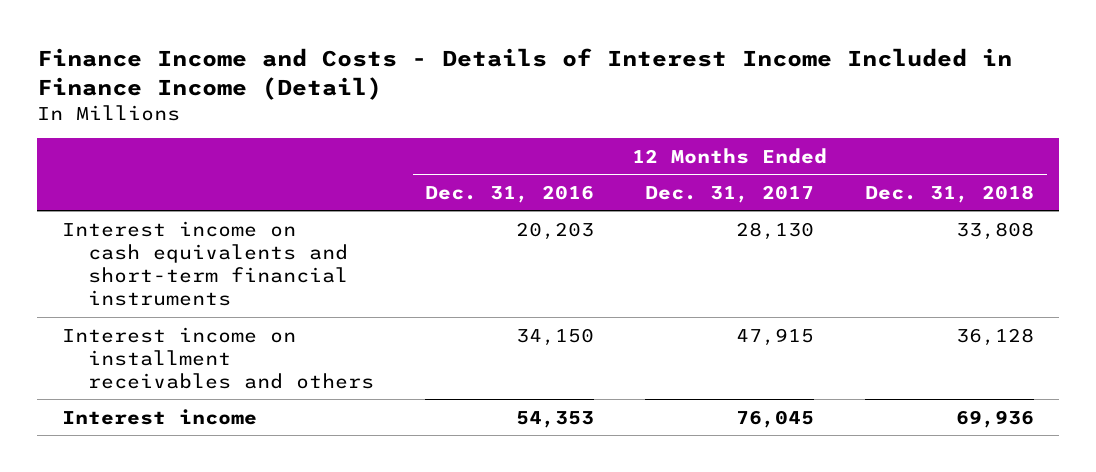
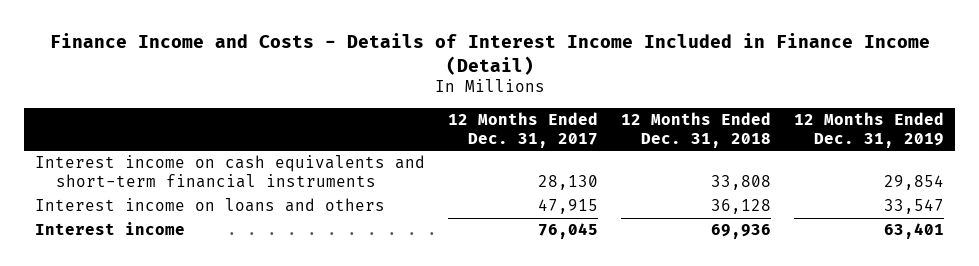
- | 12 Months Ended Dec. 31, 2016 | 12 Months Ended Dec. 31, 2017 | 12 Months Ended Dec. 31, 2018
+ | 12 Months Ended Dec. 31, 2017 | 12 Months Ended Dec. 31, 2018 | 12 Months Ended Dec. 31, 2019
- Interest income on installment receivables and others | 34,150 | 47,915 | 36,128
+ Interest income on loans and others | 47,915 | 36,128 | 33,547

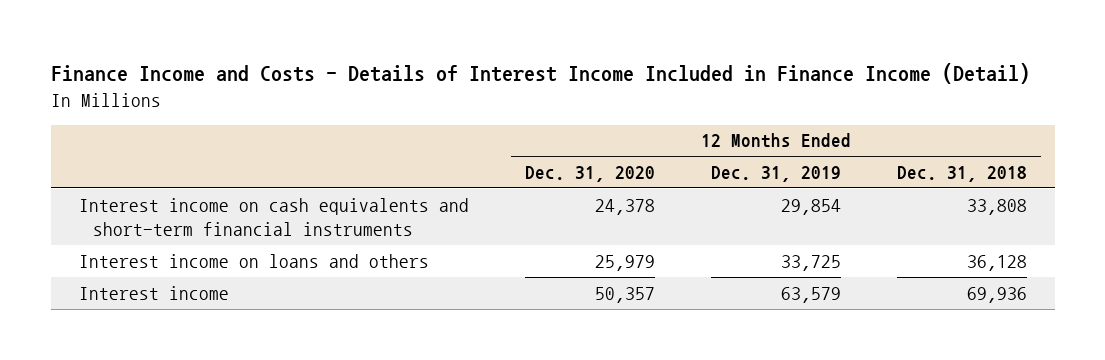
- | 12 Months Ended Dec. 31, 2017 | 12 Months Ended Dec. 31, 2018 | 12 Months Ended Dec. 31, 2019
+ | 12 Months Ended Dec. 31, 2020 | 12 Months Ended Dec. 31, 2019 | 12 Months Ended Dec. 31, 2018
- Interest income on loans and others | 47,915 | 36,128 | 33,547
- Interest income | 76,045 | 69,936 | 63,401
+ Interest income on loans and others | 25,979 | 33,725 | 36,128
+ Interest income | 50,357 | 63,579 | 69,936

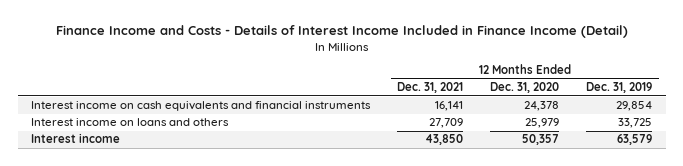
- | 12 Months Ended Dec. 31, 2020 | 12 Months Ended Dec. 31, 2019 | 12 Months Ended Dec. 31, 2018
+ | 12 Months Ended Dec. 31, 2021 | 12 Months Ended Dec. 31, 2020 | 12 Months Ended Dec. 31, 2019
- Interest income on cash equivalents and short-term financial instruments | 24,378 | 29,854 | 33,808
+ Interest income on cash equivalents and financial instruments | 16,141 | 24,378 | 29,854

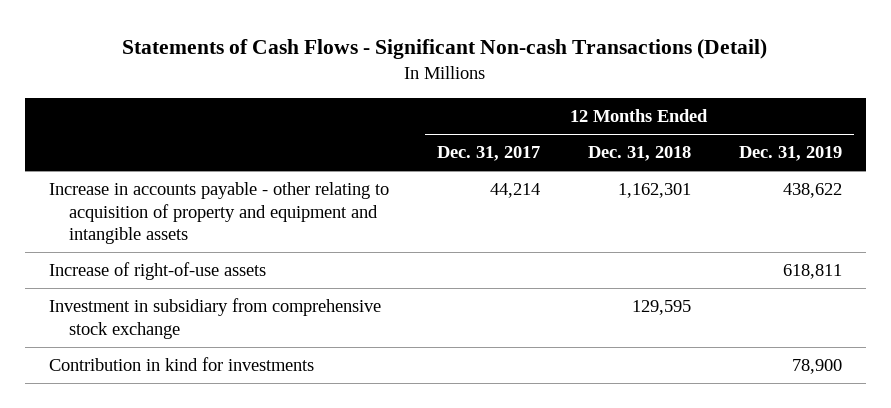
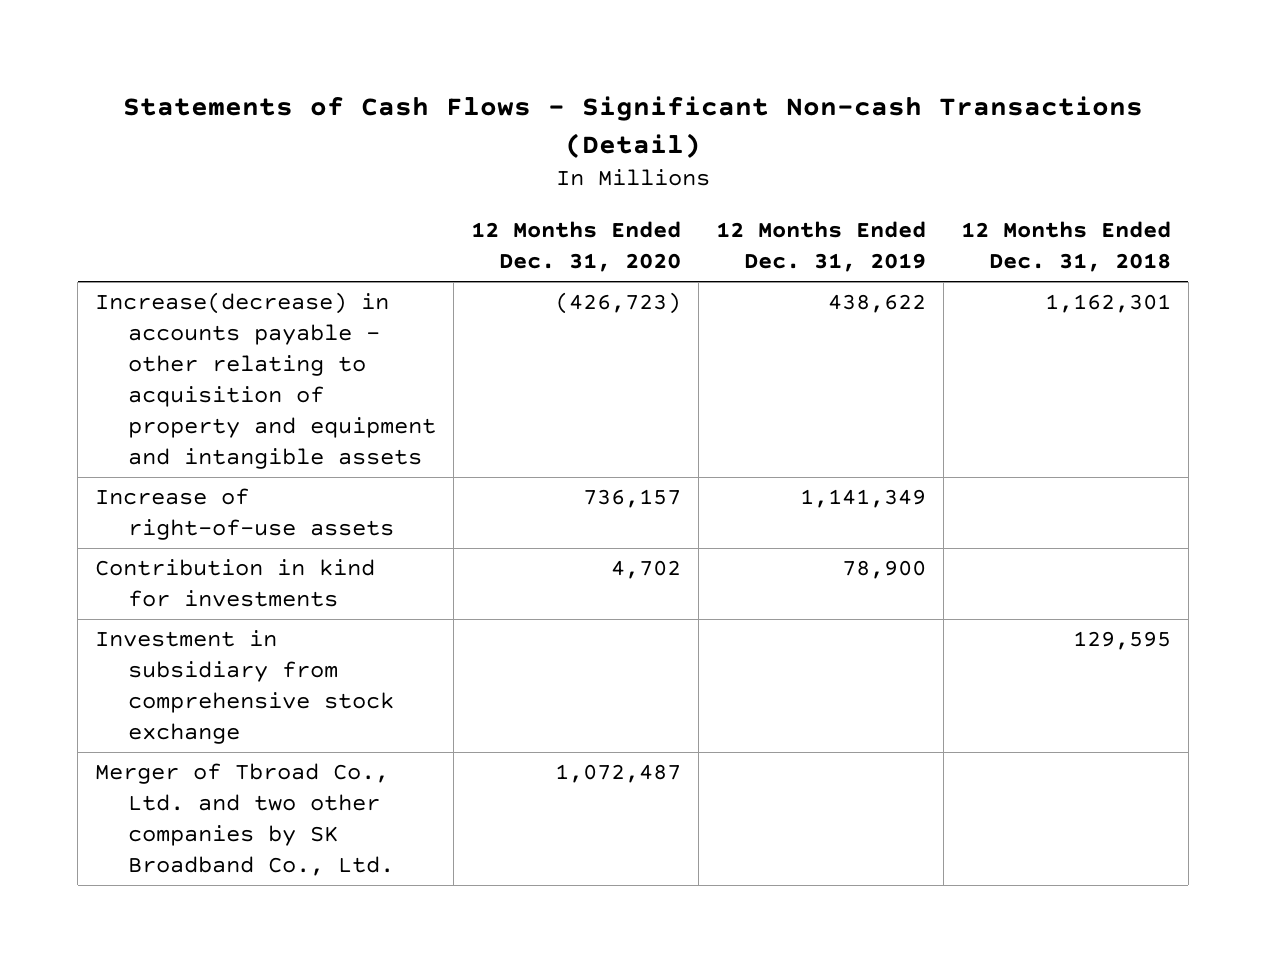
- | 12 Months Ended Dec. 31, 2017 | 12 Months Ended Dec. 31, 2018 | 12 Months Ended Dec. 31, 2019
+ | 12 Months Ended Dec. 31, 2020 | 12 Months Ended Dec. 31, 2019 | 12 Months Ended Dec. 31, 2018
- Increase in accounts payable - other relating to acquisition of property and equipment and intangible assets | 44,214 | 1,162,301 | 438,622
- Increase of right-of-use assets | | | 618,811
+ Increase(decrease) in accounts payable - other relating to acquisition of property and equipment and intangible assets | (426,723) | 438,622 | 1,162,301
+ Increase of right-of-use assets | 736,157 | 1,141,349 |
moved down: Investment in subsidiary from comprehensive stock exchange | | | 129,595
+ Merger of Tbroad Co., Ltd. and two other companies by SK Broadband Co., Ltd. | 1,072,487 | |

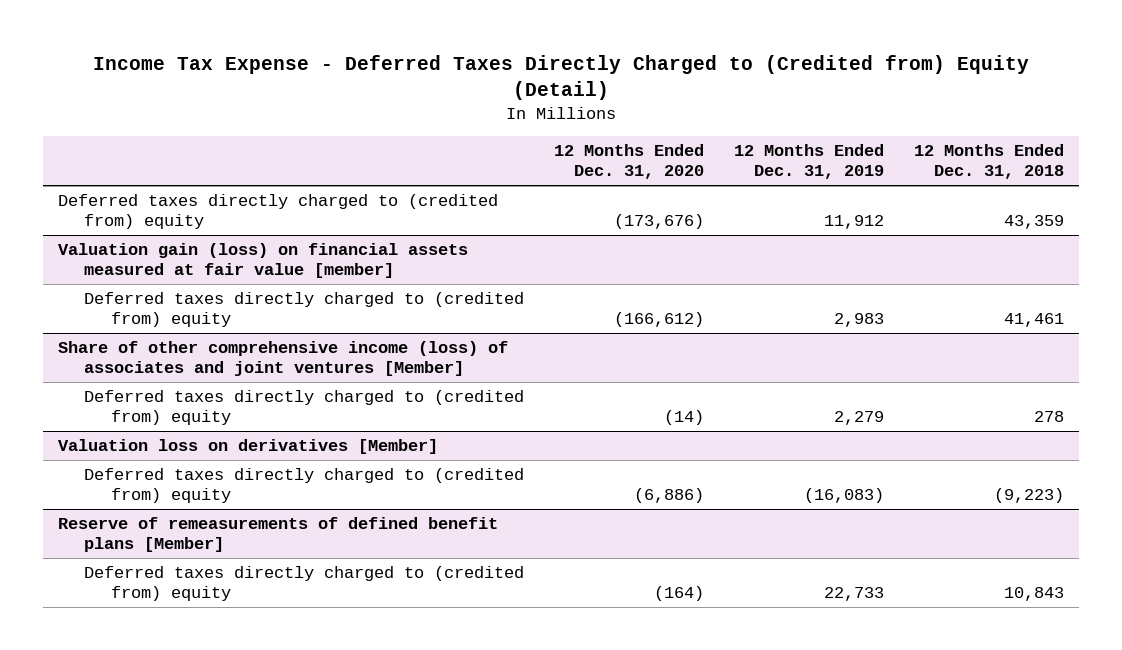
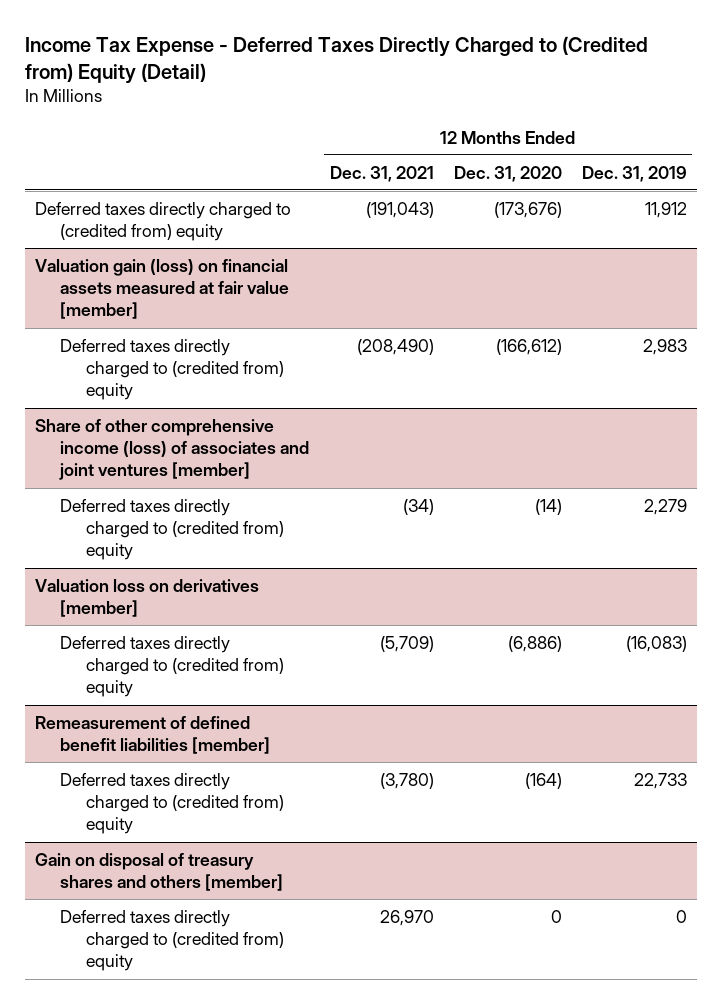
- | 12 Months Ended Dec. 31, 2020 | 12 Months Ended Dec. 31, 2019 | 12 Months Ended Dec. 31, 2018
+ | 12 Months Ended Dec. 31, 2021 | 12 Months Ended Dec. 31, 2020 | 12 Months Ended Dec. 31, 2019
- Share of other comprehensive income (loss) of associates and joint ventures [Member]
+ Share of other comprehensive income (loss) of associates and joint ventures [member]
- Valuation loss on derivatives [Member]
+ Valuation loss on derivatives [member]
- Reserve of remeasurements of defined benefit plans [Member]
+ Remeasurement of defined benefit liabilities [member]
+ Gain on disposal of treasury shares and others [member]
+ Deferred taxes directly charged to (credited from) equity | 26,970 | 0 | 0

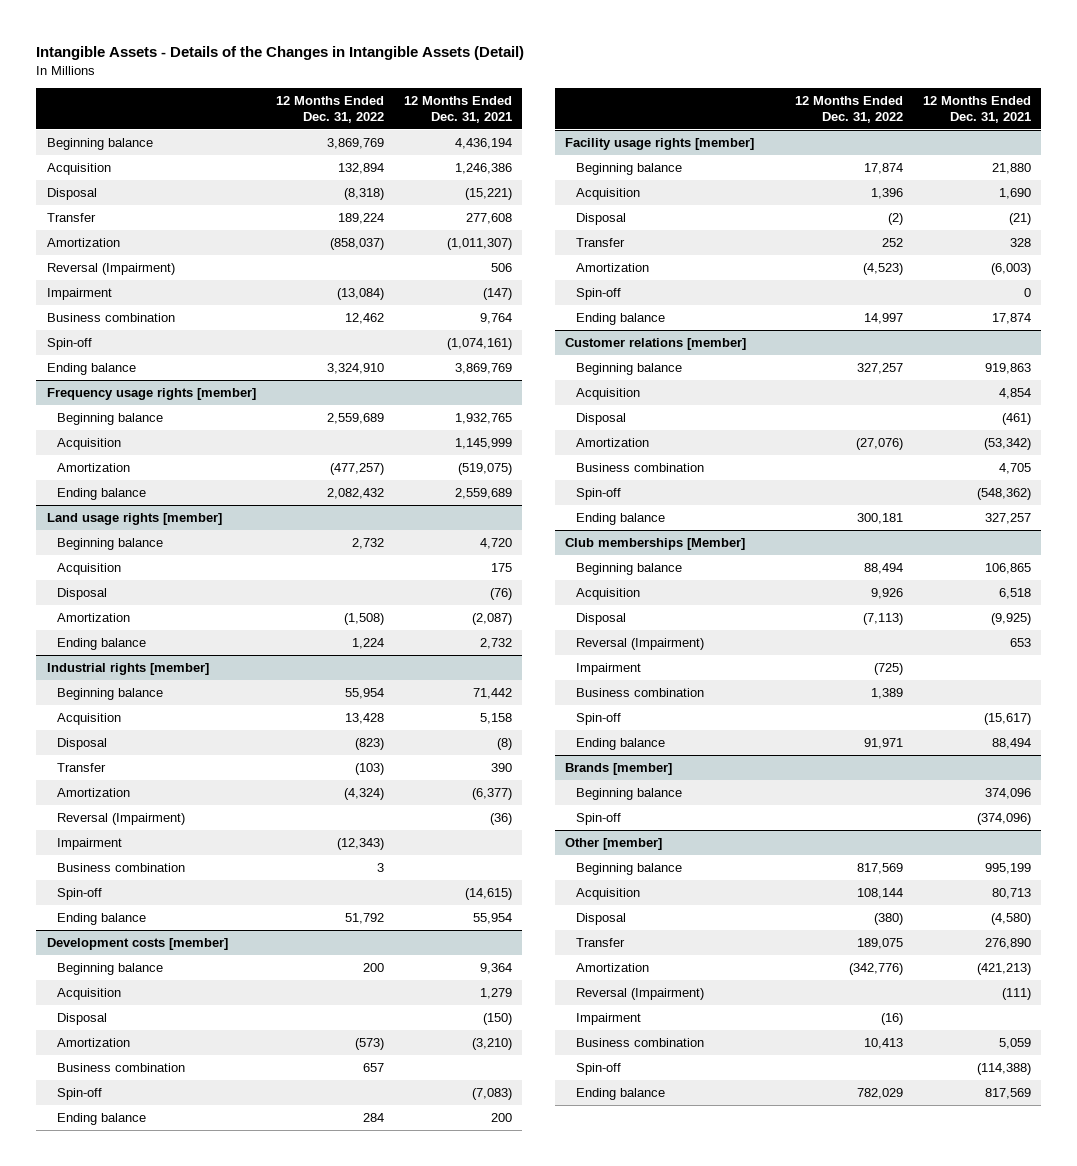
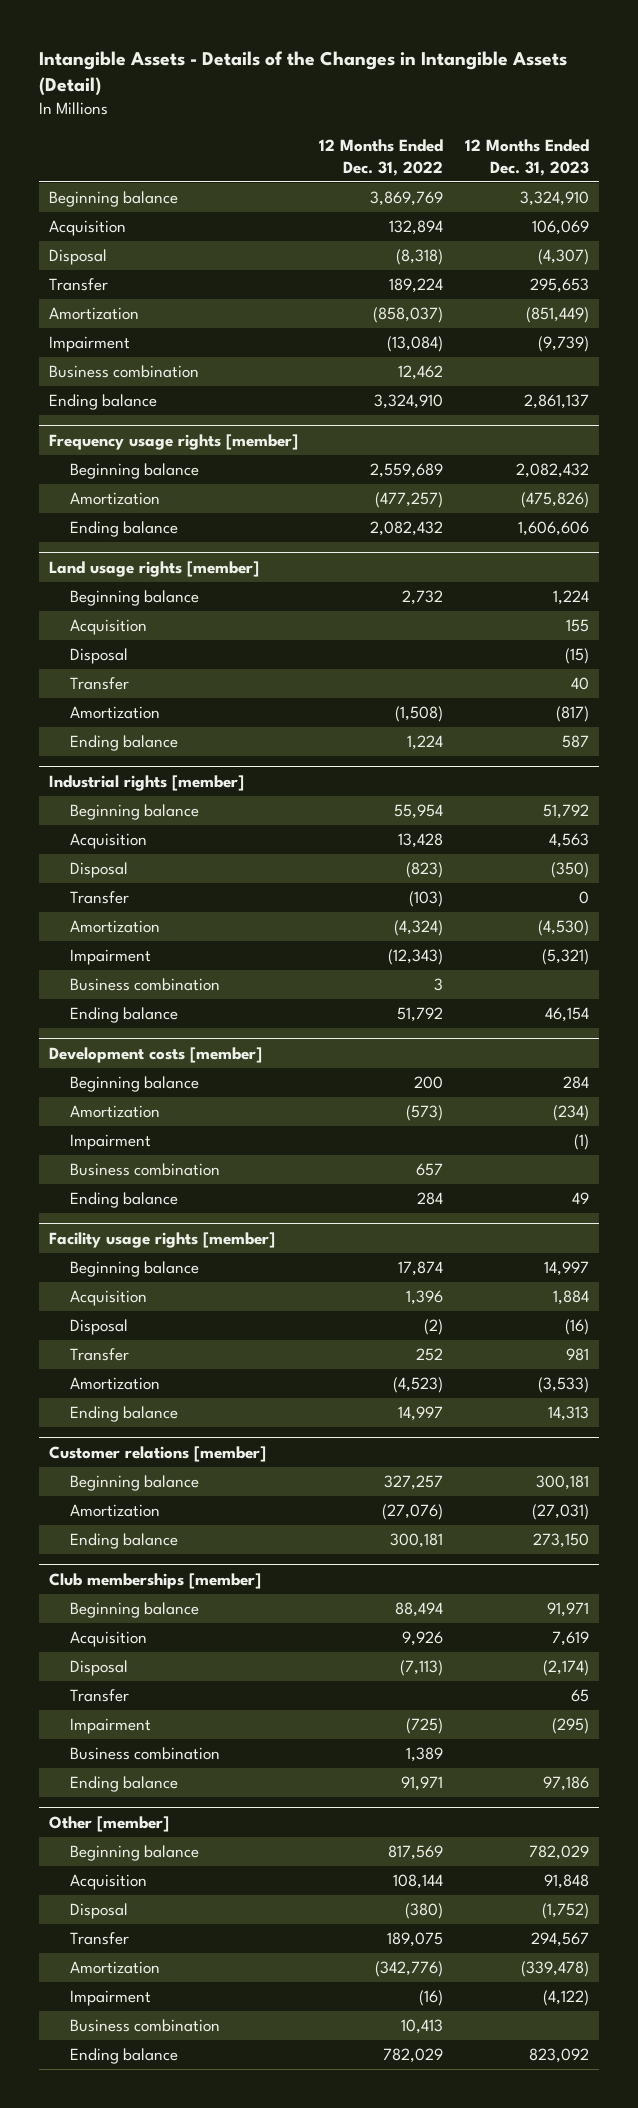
- | 12 Months Ended Dec. 31, 2022 | 12 Months Ended Dec. 31, 2021
+ | 12 Months Ended Dec. 31, 2022 | 12 Months Ended Dec. 31, 2023
- Reversal (Impairment) | | 506
- Spin-off | | (1,074,161)
@ Frequency usage rights [member]
- Acquisition | | 1,145,999
@ Land usage rights [member]
+ Transfer | | 40
@ Industrial rights [member]
- Reversal (Impairment) | | (36)
- Spin-off | | (14,615)
@ Development costs [member]
- Acquisition | | 1,279
- Disposal | | (150)
+ Impairment | | (1)
- Spin-off | | (7,083)
@ Facility usage rights [member]
- Spin-off | | 0
@ Customer relations [member]
- Acquisition | | 4,854
- Disposal | | (461)
- Business combination | | 4,705
- Spin-off | | (548,362)
- Club memberships [Member]
+ Club memberships [member]
- Reversal (Impairment) | | 653
+ Transfer | | 65
- Spin-off | | (15,617)
- Brands [member]
- Beginning balance | | 374,096
- Spin-off | | (374,096)
@ Other [member]
- Reversal (Impairment) | | (111)
- Spin-off | | (114,388)

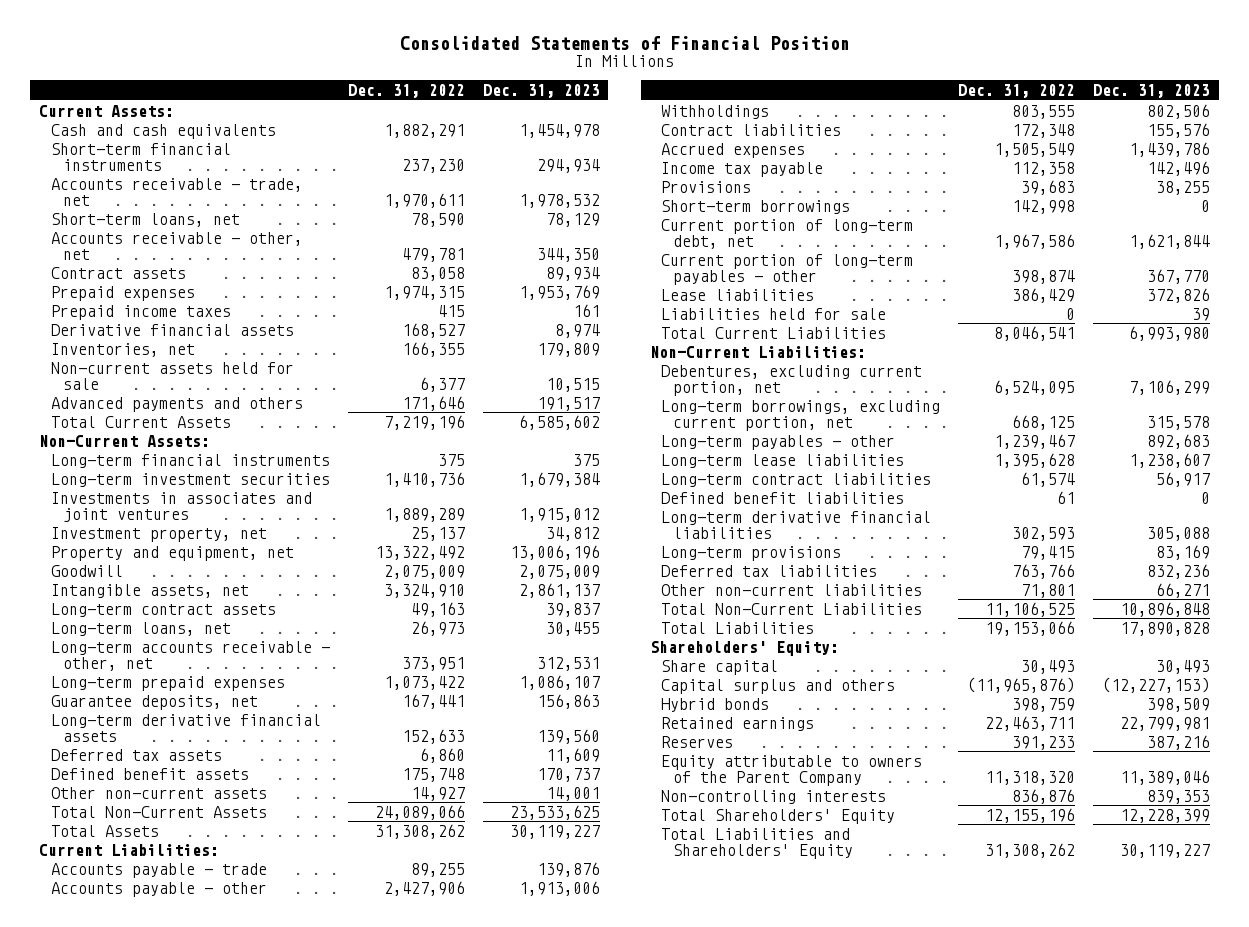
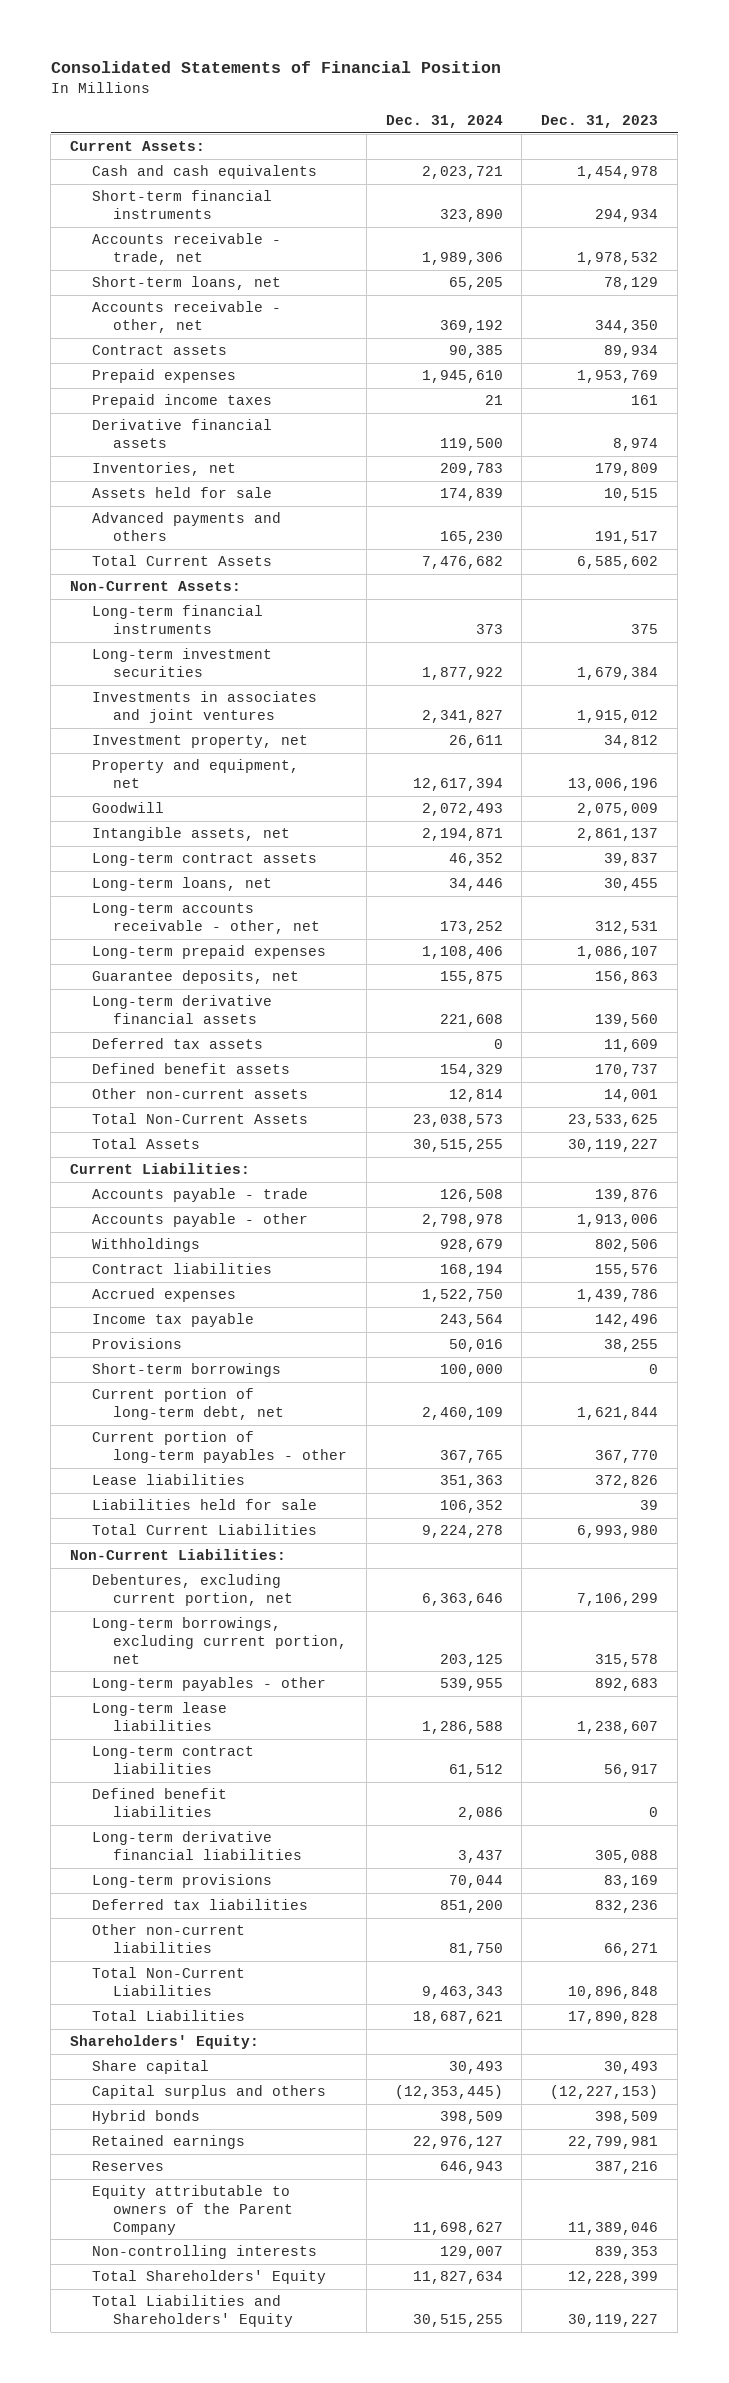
- | Dec. 31, 2022 | Dec. 31, 2023
+ | Dec. 31, 2024 | Dec. 31, 2023
- Non-current assets held for sale | 6,377 | 10,515
+ Assets held for sale | 174,839 | 10,515

